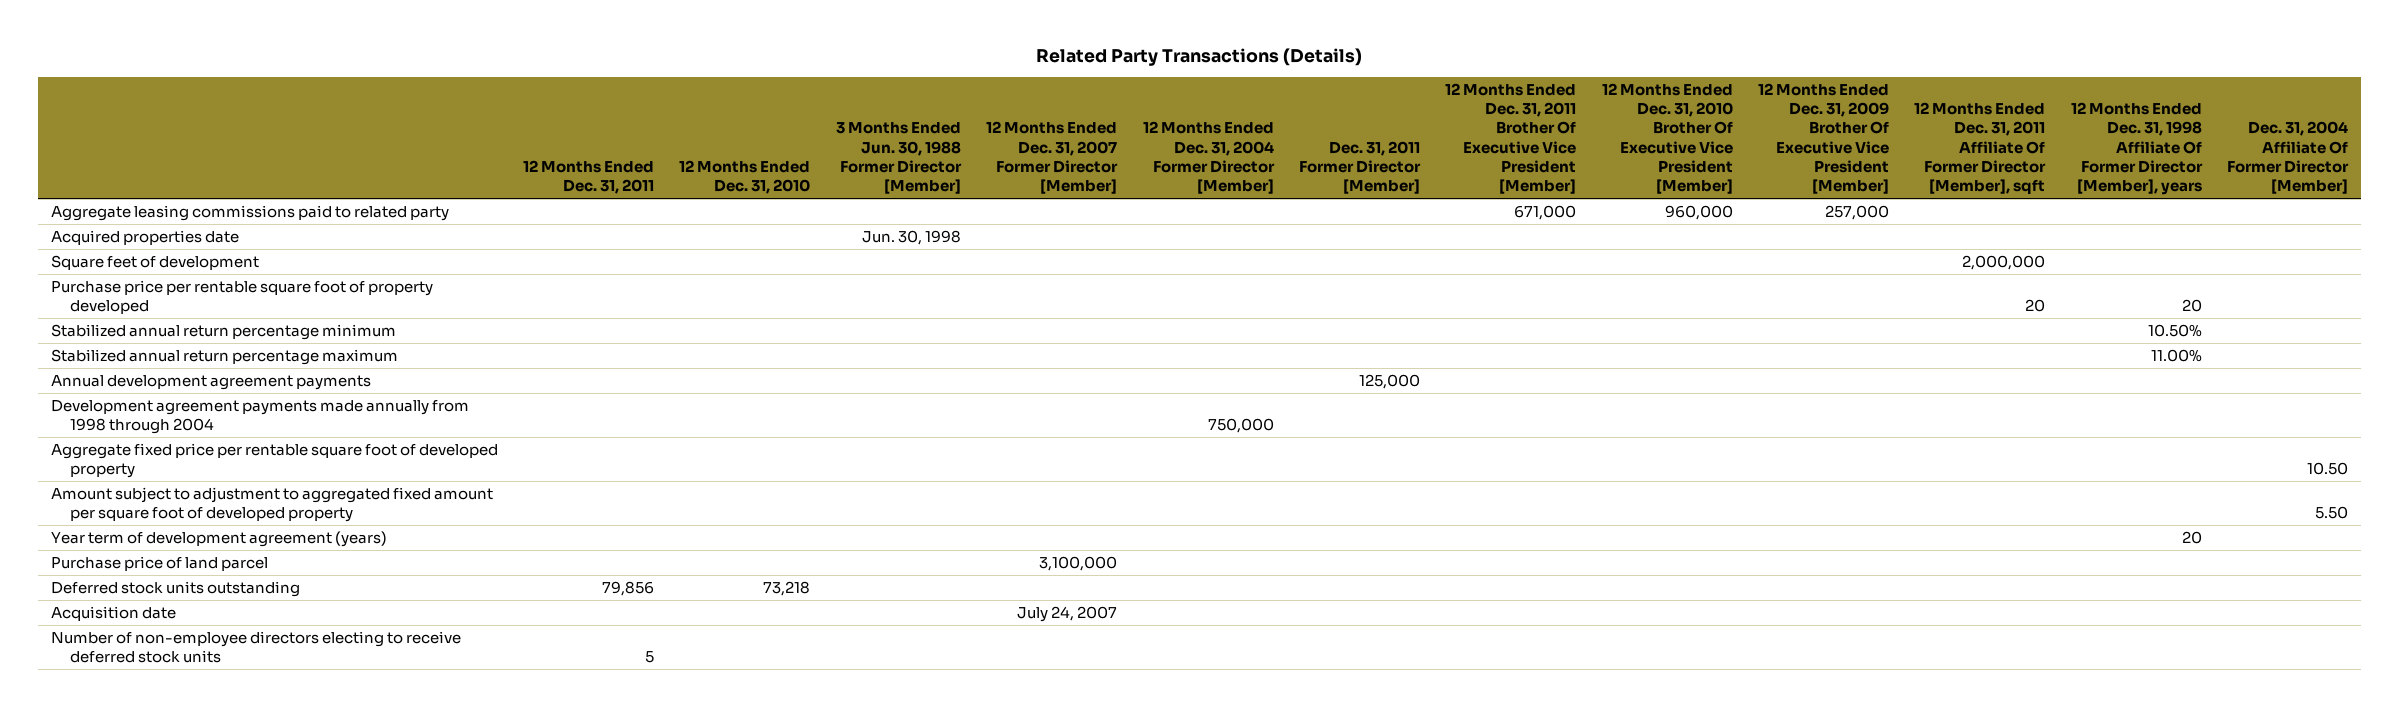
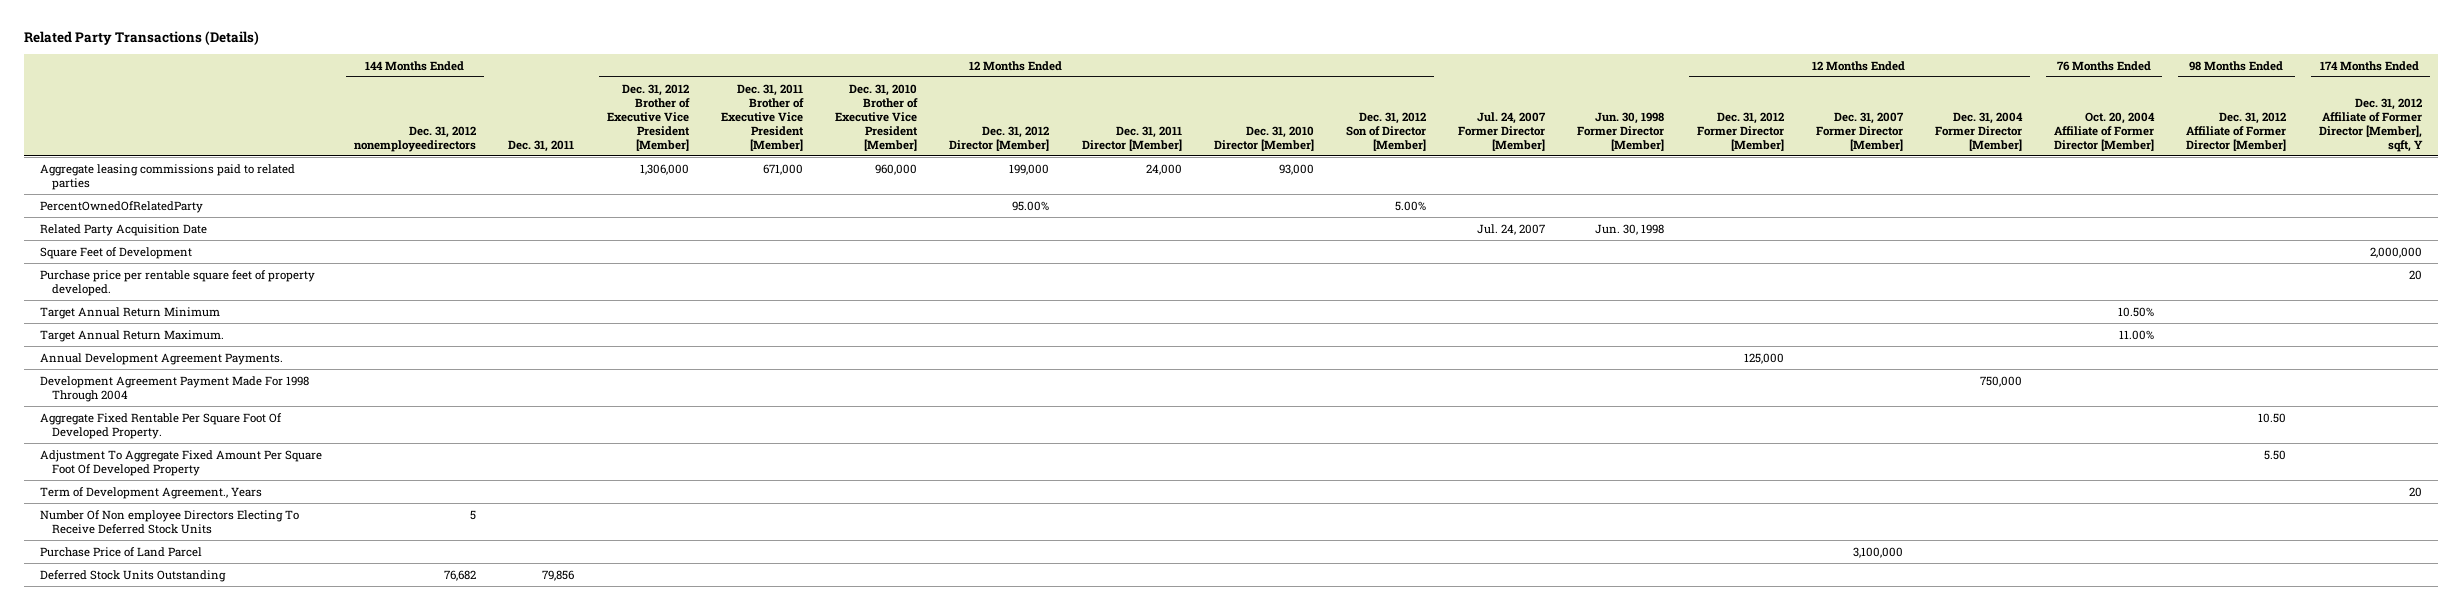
- | 12 Months Ended Dec. 31, 2011 | 12 Months Ended Dec. 31, 2010 | 3 Months Ended Jun. 30, 1988 Former Director [Member] | 12 Months Ended Dec. 31, 2007 Former Director [Member] | 12 Months Ended Dec. 31, 2004 Former Director [Member] | Dec. 31, 2011 Former Director [Member] | 12 Months Ended Dec. 31, 2011 Brother Of Executive Vice President [Member] | 12 Months Ended Dec. 31, 2010 Brother Of Executive Vice President [Member] | 12 Months Ended Dec. 31, 2009 Brother Of Executive Vice President [Member] | 12 Months Ended Dec. 31, 2011 Affiliate Of Former Director [Member], sqft | 12 Months Ended Dec. 31, 1998 Affiliate Of Former Director [Member], years | Dec. 31, 2004 Affiliate Of Former Director [Member]
+ | 144 Months Ended Dec. 31, 2012 nonemployeedirectors | Dec. 31, 2011 | 12 Months Ended Dec. 31, 2012 Brother of Executive Vice President [Member] | 12 Months Ended Dec. 31, 2011 Brother of Executive Vice President [Member] | 12 Months Ended Dec. 31, 2010 Brother of Executive Vice President [Member] | 12 Months Ended Dec. 31, 2012 Director [Member] | 12 Months Ended Dec. 31, 2011 Director [Member] | 12 Months Ended Dec. 31, 2010 Director [Member] | 12 Months Ended Dec. 31, 2012 Son of Director [Member] | Jul. 24, 2007 Former Director [Member] | Jun. 30, 1998 Former Director [Member] | 12 Months Ended Dec. 31, 2012 Former Director [Member] | 12 Months Ended Dec. 31, 2007 Former Director [Member] | 12 Months Ended Dec. 31, 2004 Former Director [Member] | 76 Months Ended Oct. 20, 2004 Affiliate of Former Director [Member] | 98 Months Ended Dec. 31, 2012 Affiliate of Former Director [Member] | 174 Months Ended Dec. 31, 2012 Affiliate of Former Director [Member], sqft, Y
- Aggregate leasing commissions paid to related party | | | | | | | 671,000 | 960,000 | 257,000 | | |
- Acquired properties date | | | Jun. 30, 1998 | | | | | | | | |
- Square feet of development | | | | | | | | | | 2,000,000 | |
- Purchase price per rentable square foot of property developed | | | | | | | | | | 20 | 20 |
- Stabilized annual return percentage minimum | | | | | | | | | | | 10.50% |
- Stabilized annual return percentage maximum | | | | | | | | | | | 11.00% |
- Annual development agreement payments | | | | | | 125,000 | | | | | |
- Development agreement payments made annually from 1998 through 2004 | | | | | 750,000 | | | | | | |
- Aggregate fixed price per rentable square foot of developed property | | | | | | | | | | | | 10.50
- Amount subject to adjustment to aggregated fixed amount per square foot of developed property | | | | | | | | | | | | 5.50
- Year term of development agreement (years) | | | | | | | | | | | 20 |
- Purchase price of land parcel | | | | 3,100,000 | | | | | | | |
- Deferred stock units outstanding | 79,856 | 73,218 | | | | | | | | | |
- Acquisition date | | | | July 24, 2007 | | | | | | | |
- Number of non-employee directors electing to receive deferred stock units | 5 | | | | | | | | | | |
+ Aggregate leasing commissions paid to related parties | | | 1,306,000 | 671,000 | 960,000 | 199,000 | 24,000 | 93,000 | | | | | | | | |
+ PercentOwnedOfRelatedParty | | | | | | 95.00% | | | 5.00% | | | | | | | |
+ Related Party Acquisition Date | | | | | | | | | | Jul. 24, 2007 | Jun. 30, 1998 | | | | | |
+ Square Feet of Development | | | | | | | | | | | | | | | | | 2,000,000
+ Purchase price per rentable square feet of property developed. | | | | | | | | | | | | | | | | | 20
+ Target Annual Return Minimum | | | | | | | | | | | | | | | 10.50% | |
+ Target Annual Return Maximum. | | | | | | | | | | | | | | | 11.00% | |
+ Annual Development Agreement Payments. | | | | | | | | | | | | 125,000 | | | | |
+ Development Agreement Payment Made For 1998 Through 2004 | | | | | | | | | | | | | | 750,000 | | |
+ Aggregate Fixed Rentable Per Square Foot Of Developed Property. | | | | | | | | | | | | | | | | 10.50 |
+ Adjustment To Aggregate Fixed Amount Per Square Foot Of Developed Property | | | | | | | | | | | | | | | | 5.50 |
+ Term of Development Agreement., Years | | | | | | | | | | | | | | | | | 20
+ Number Of Non employee Directors Electing To Receive Deferred Stock Units | 5 | | | | | | | | | | | | | | | |
+ Purchase Price of Land Parcel | | | | | | | | | | | | | 3,100,000 | | | |
+ Deferred Stock Units Outstanding | 76,682 | 79,856 | | | | | | | | | | | | | | |

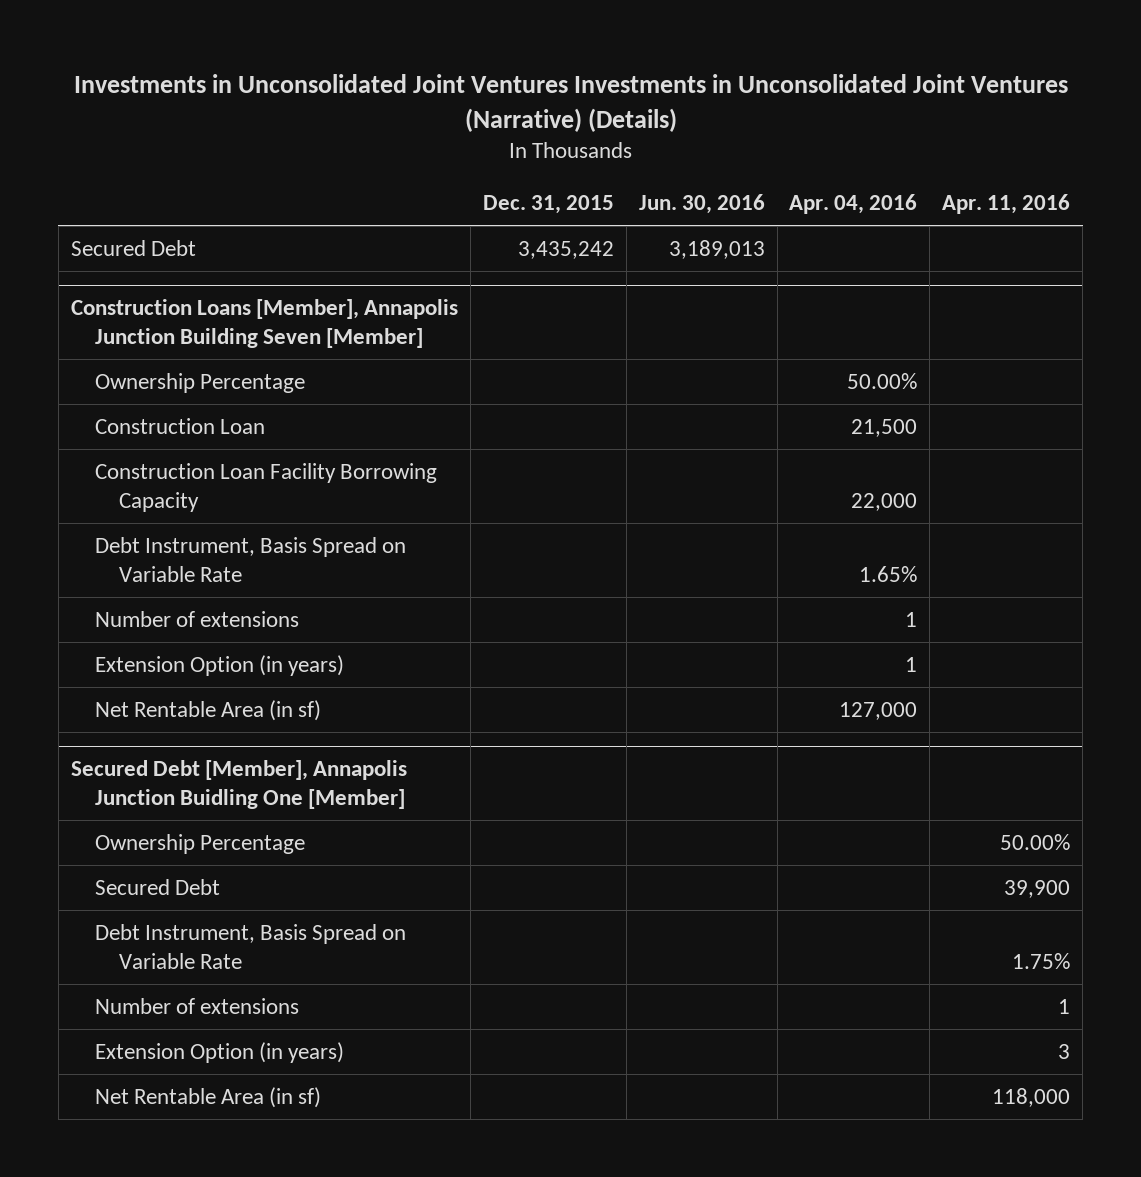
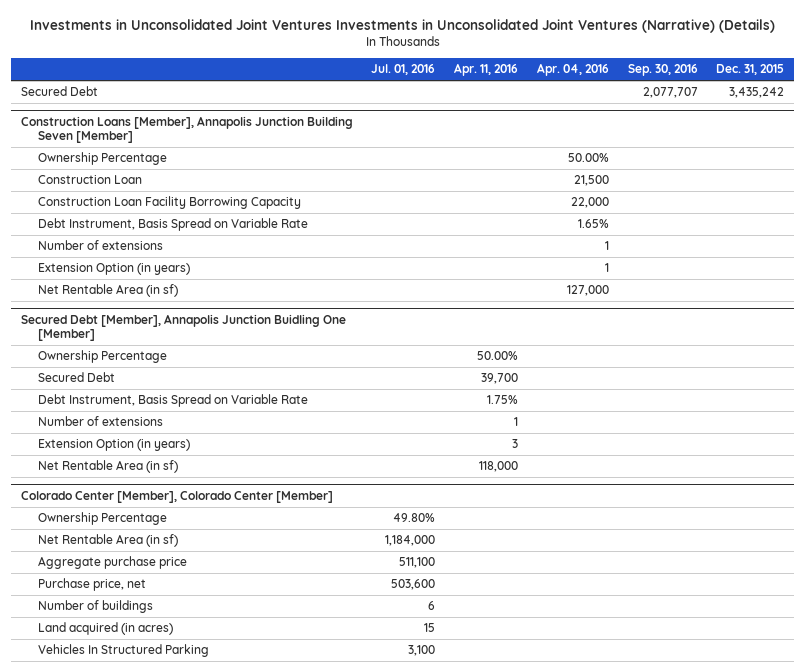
- | Dec. 31, 2015 | Jun. 30, 2016 | Apr. 04, 2016 | Apr. 11, 2016
+ | Jul. 01, 2016 | Apr. 11, 2016 | Apr. 04, 2016 | Sep. 30, 2016 | Dec. 31, 2015
@ Secured Debt [Member], Annapolis Junction Buidling One [Member]
- Secured Debt | | | | 39,900
+ Secured Debt | | 39,700 | | |
+ Colorado Center [Member], Colorado Center [Member]
+ Ownership Percentage | 49.80% | | | |
+ Net Rentable Area (in sf) | 1,184,000 | | | |
+ Aggregate purchase price | 511,100 | | | |
+ Purchase price, net | 503,600 | | | |
+ Number of buildings | 6 | | | |
+ Land acquired (in acres) | 15 | | | |
+ Vehicles In Structured Parking | 3,100 | | | |

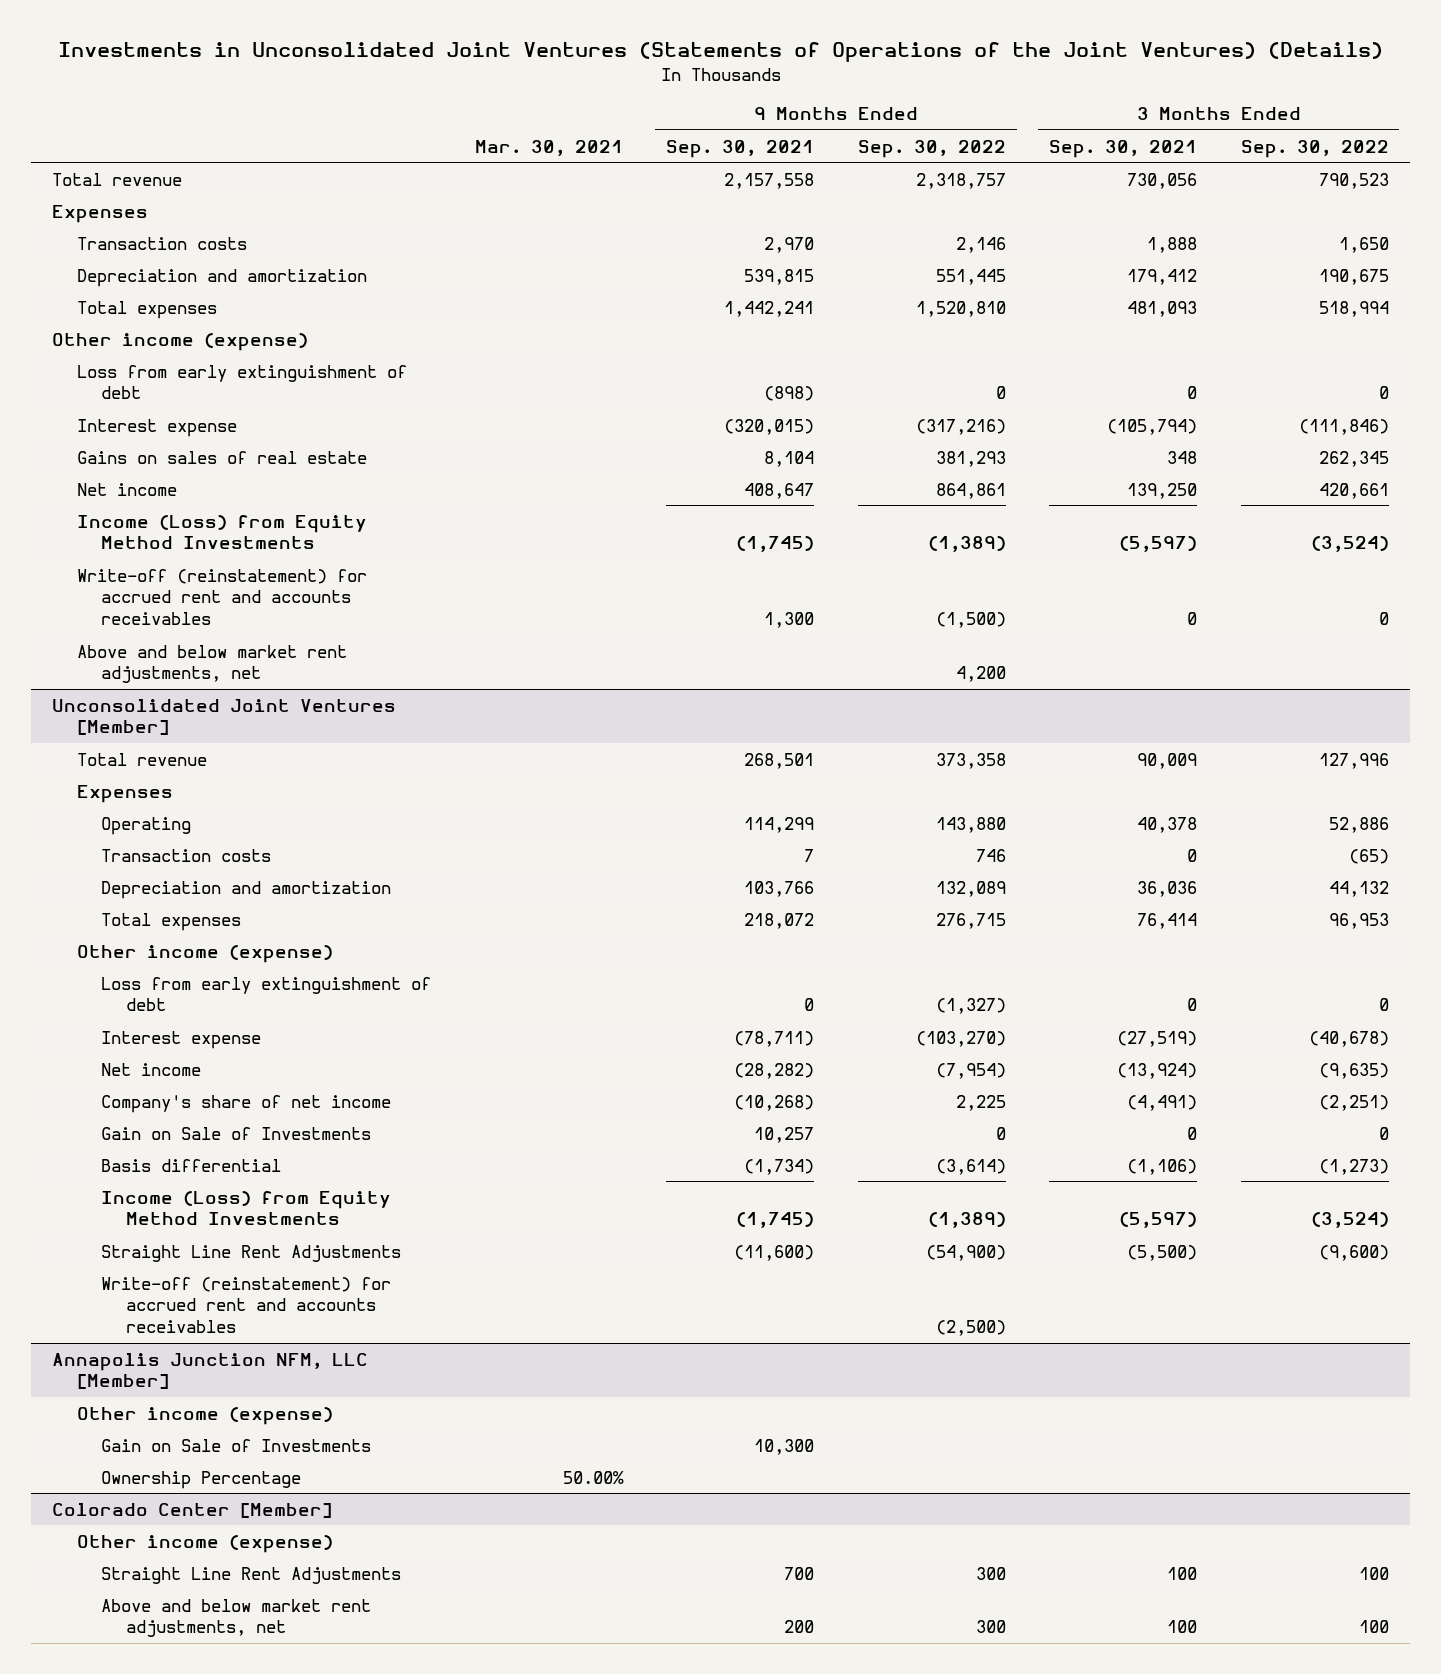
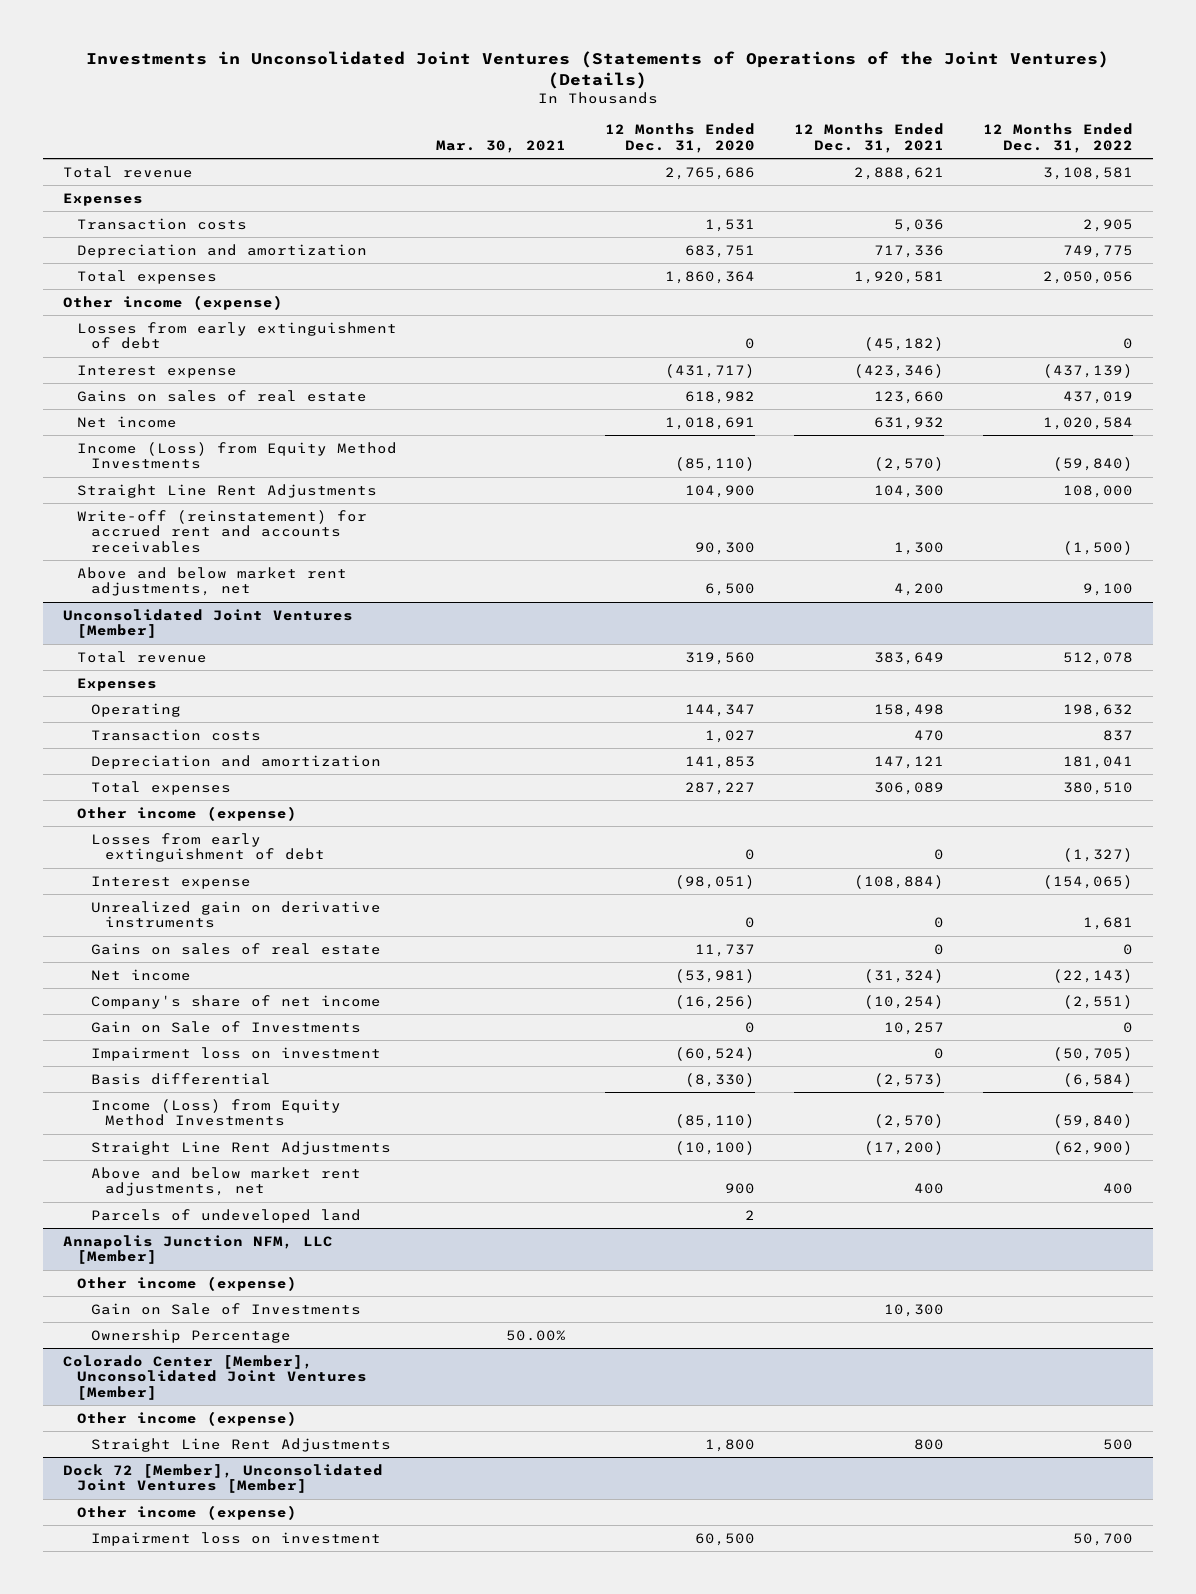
- | Mar. 30, 2021 | 9 Months Ended Sep. 30, 2021 | 9 Months Ended Sep. 30, 2022 | 3 Months Ended Sep. 30, 2021 | 3 Months Ended Sep. 30, 2022
+ | Mar. 30, 2021 | 12 Months Ended Dec. 31, 2020 | 12 Months Ended Dec. 31, 2021 | 12 Months Ended Dec. 31, 2022
- Loss from early extinguishment of debt | | (898) | 0 | 0 | 0
+ Losses from early extinguishment of debt | | 0 | (45,182) | 0
+ Straight Line Rent Adjustments | | 104,900 | 104,300 | 108,000
@ Unconsolidated Joint Ventures [Member]
- Loss from early extinguishment of debt | | 0 | (1,327) | 0 | 0
+ Losses from early extinguishment of debt | | 0 | 0 | (1,327)
+ Unrealized gain on derivative instruments | | 0 | 0 | 1,681
+ Gains on sales of real estate | | 11,737 | 0 | 0
+ Impairment loss on investment | | (60,524) | 0 | (50,705)
- Write-off (reinstatement) for accrued rent and accounts receivables | | | (2,500) | |
+ Above and below market rent adjustments, net | | 900 | 400 | 400
+ Parcels of undeveloped land | | 2 | |
- Colorado Center [Member]
+ Colorado Center [Member], Unconsolidated Joint Ventures [Member]
- Above and below market rent adjustments, net | | 200 | 300 | 100 | 100
+ Dock 72 [Member], Unconsolidated Joint Ventures [Member]
+ Other income (expense)
+ Impairment loss on investment | | 60,500 | | 50,700

